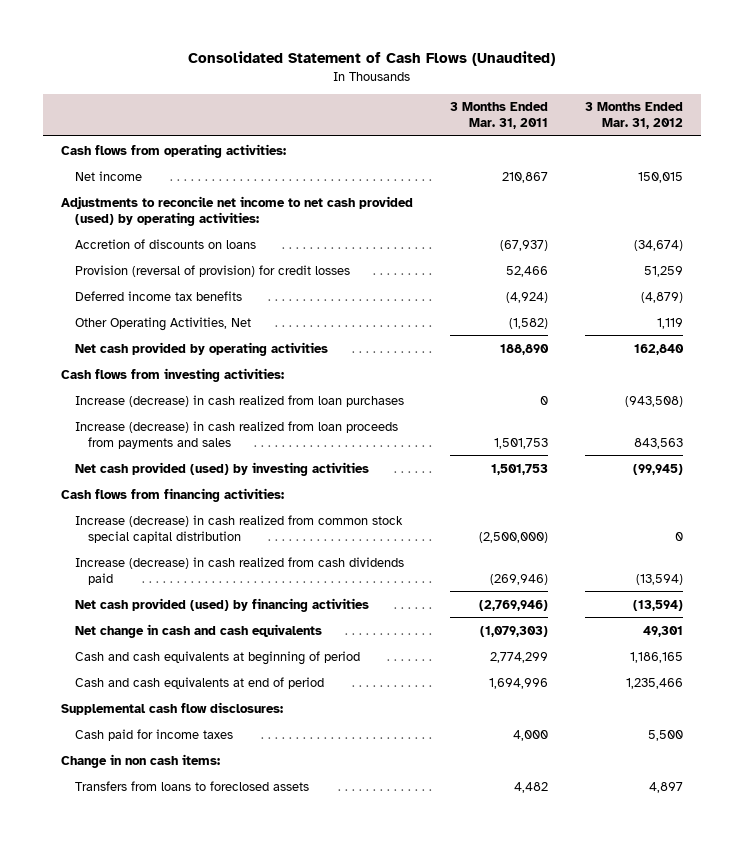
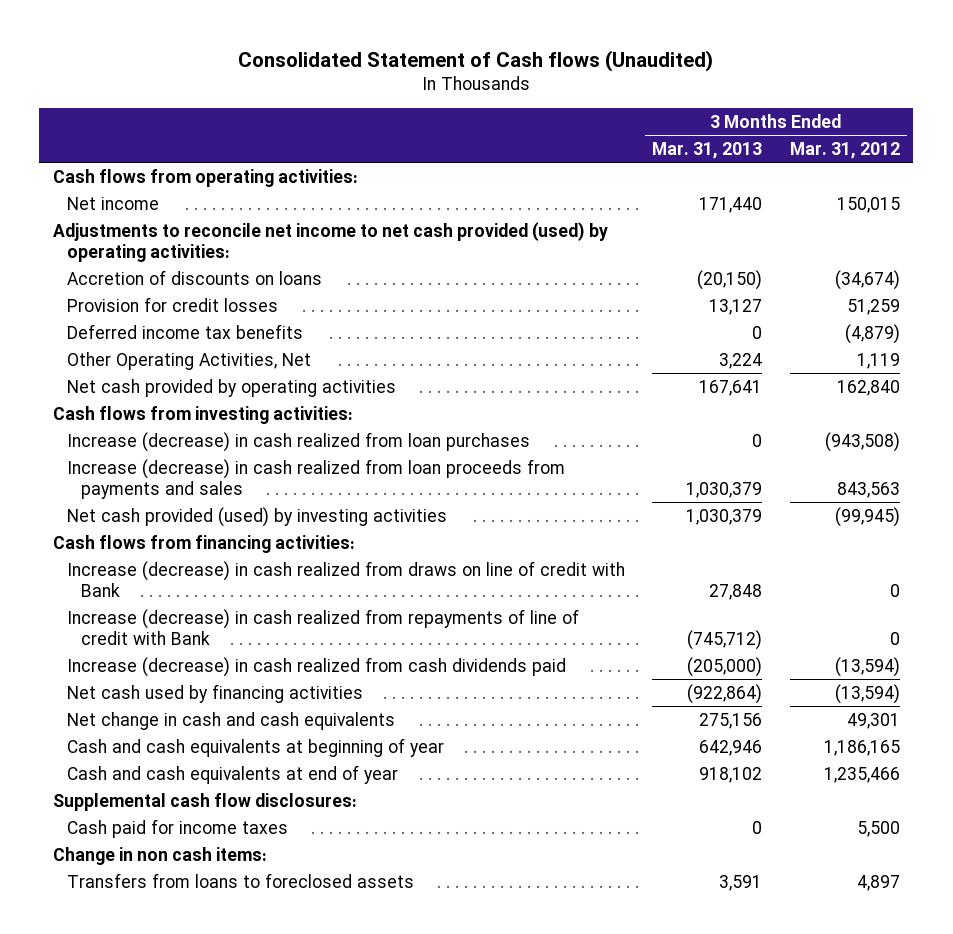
- Consolidated Statement of Cash Flows (Unaudited)
+ Consolidated Statement of Cash flows (Unaudited)
- | 3 Months Ended Mar. 31, 2011 | 3 Months Ended Mar. 31, 2012
+ | 3 Months Ended Mar. 31, 2013 | 3 Months Ended Mar. 31, 2012
- Provision (reversal of provision) for credit losses | 52,466 | 51,259
+ Provision for credit losses | 13,127 | 51,259
- Increase (decrease) in cash realized from common stock special capital distribution | (2,500,000) | 0
+ Increase (decrease) in cash realized from draws on line of credit with Bank | 27,848 | 0
+ Increase (decrease) in cash realized from repayments of line of credit with Bank | (745,712) | 0
- Net cash provided (used) by financing activities | (2,769,946) | (13,594)
+ Net cash used by financing activities | (922,864) | (13,594)
- Cash and cash equivalents at beginning of period | 2,774,299 | 1,186,165
- Cash and cash equivalents at end of period | 1,694,996 | 1,235,466
+ Cash and cash equivalents at beginning of year | 642,946 | 1,186,165
+ Cash and cash equivalents at end of year | 918,102 | 1,235,466

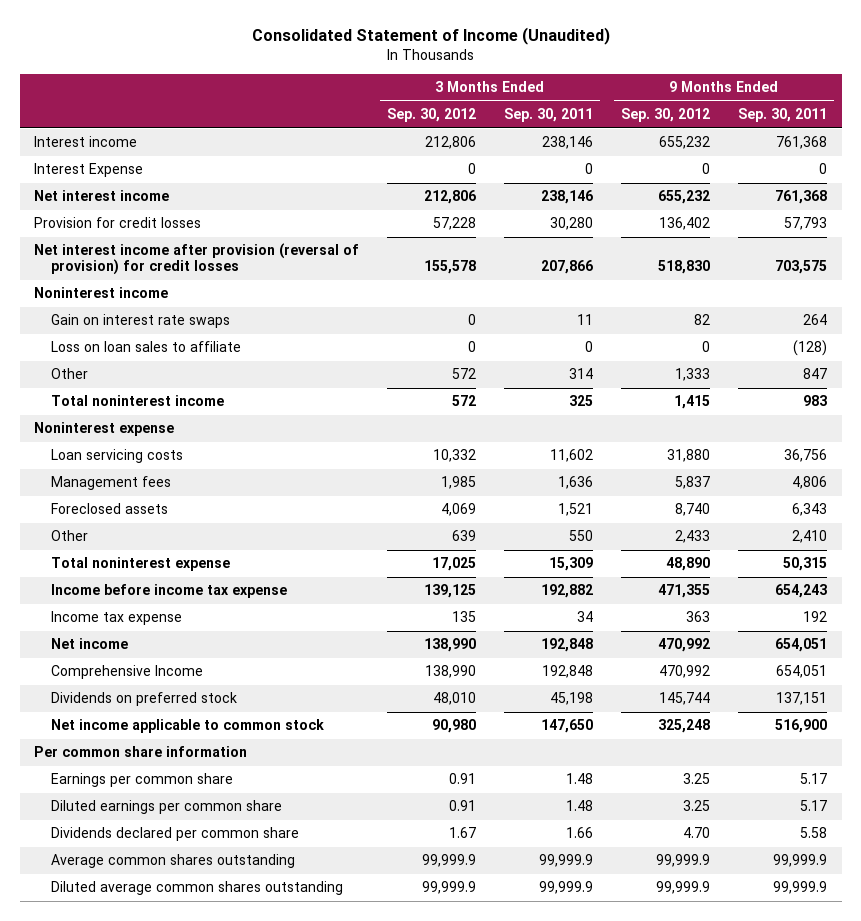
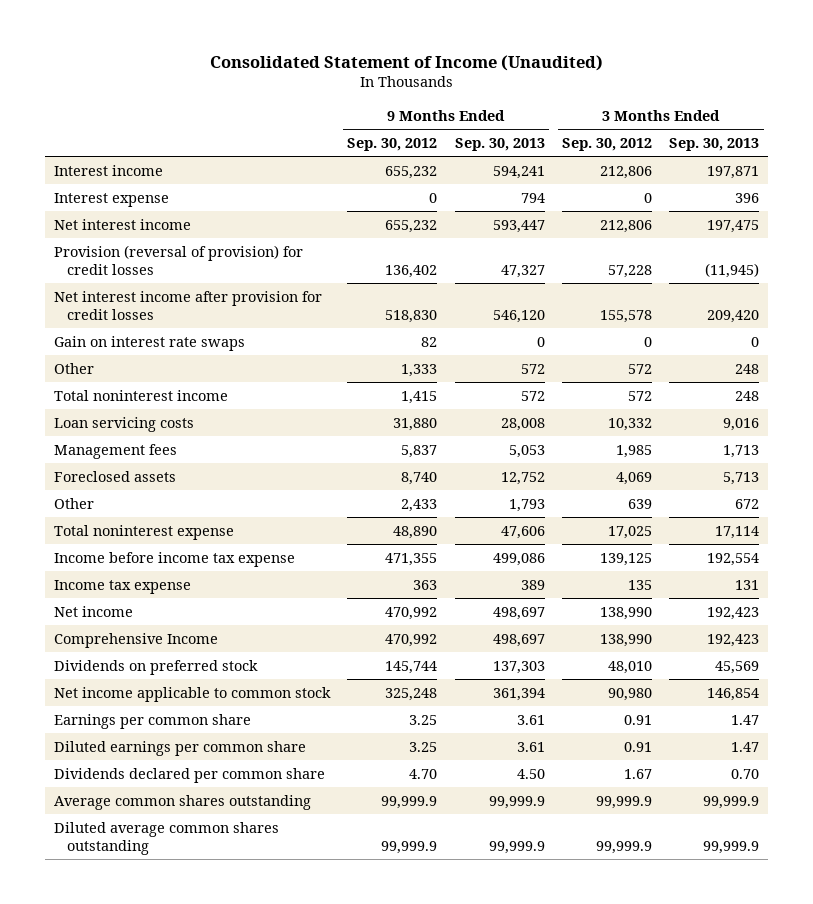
- | 3 Months Ended Sep. 30, 2012 | 3 Months Ended Sep. 30, 2011 | 9 Months Ended Sep. 30, 2012 | 9 Months Ended Sep. 30, 2011
+ | 9 Months Ended Sep. 30, 2012 | 9 Months Ended Sep. 30, 2013 | 3 Months Ended Sep. 30, 2012 | 3 Months Ended Sep. 30, 2013
- Interest Expense | 0 | 0 | 0 | 0
+ Interest expense | 0 | 794 | 0 | 396
- Provision for credit losses | 57,228 | 30,280 | 136,402 | 57,793
- Net interest income after provision (reversal of provision) for credit losses | 155,578 | 207,866 | 518,830 | 703,575
- Noninterest income
+ Provision (reversal of provision) for credit losses | 136,402 | 47,327 | 57,228 | (11,945)
+ Net interest income after provision for credit losses | 518,830 | 546,120 | 155,578 | 209,420
- Loss on loan sales to affiliate | 0 | 0 | 0 | (128)
- Noninterest expense
- Per common share information

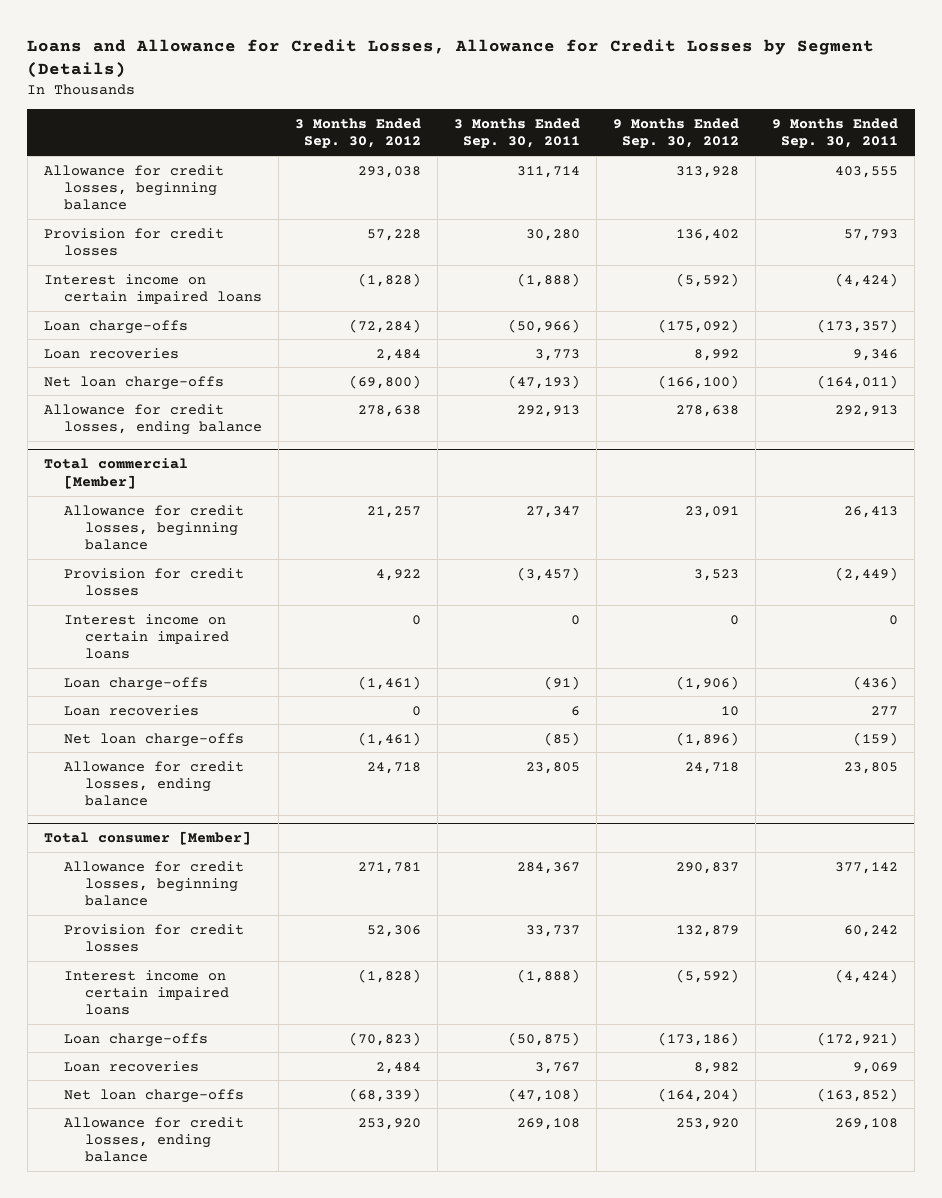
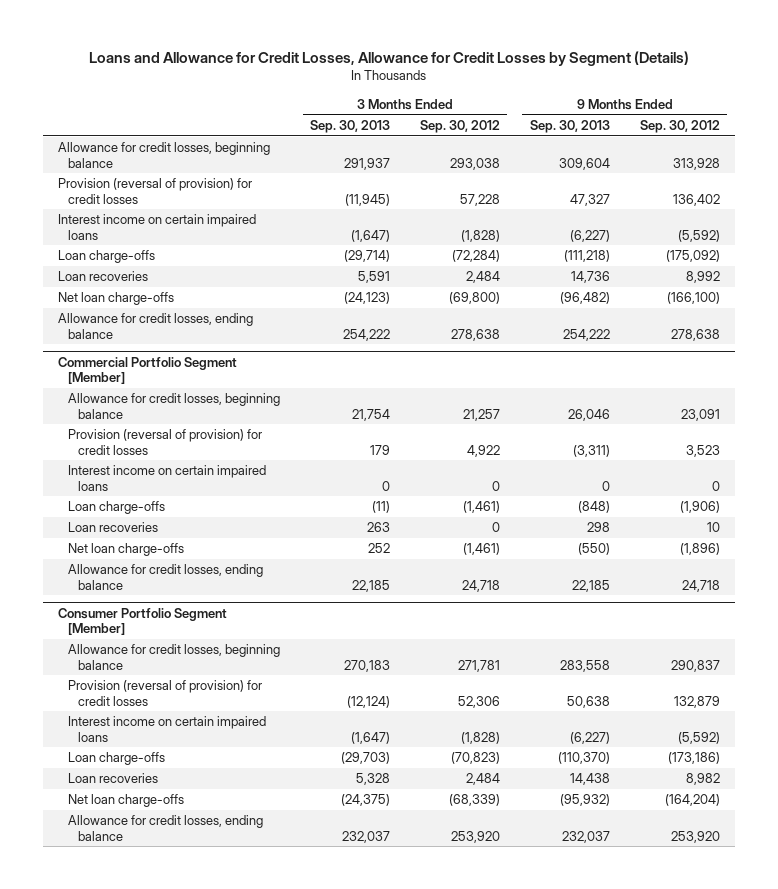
- | 3 Months Ended Sep. 30, 2012 | 3 Months Ended Sep. 30, 2011 | 9 Months Ended Sep. 30, 2012 | 9 Months Ended Sep. 30, 2011
+ | 3 Months Ended Sep. 30, 2013 | 3 Months Ended Sep. 30, 2012 | 9 Months Ended Sep. 30, 2013 | 9 Months Ended Sep. 30, 2012
- Provision for credit losses | 57,228 | 30,280 | 136,402 | 57,793
+ Provision (reversal of provision) for credit losses | (11,945) | 57,228 | 47,327 | 136,402
- Total commercial [Member]
+ Commercial Portfolio Segment [Member]
- Provision for credit losses | 4,922 | (3,457) | 3,523 | (2,449)
+ Provision (reversal of provision) for credit losses | 179 | 4,922 | (3,311) | 3,523
- Total consumer [Member]
+ Consumer Portfolio Segment [Member]
- Provision for credit losses | 52,306 | 33,737 | 132,879 | 60,242
+ Provision (reversal of provision) for credit losses | (12,124) | 52,306 | 50,638 | 132,879

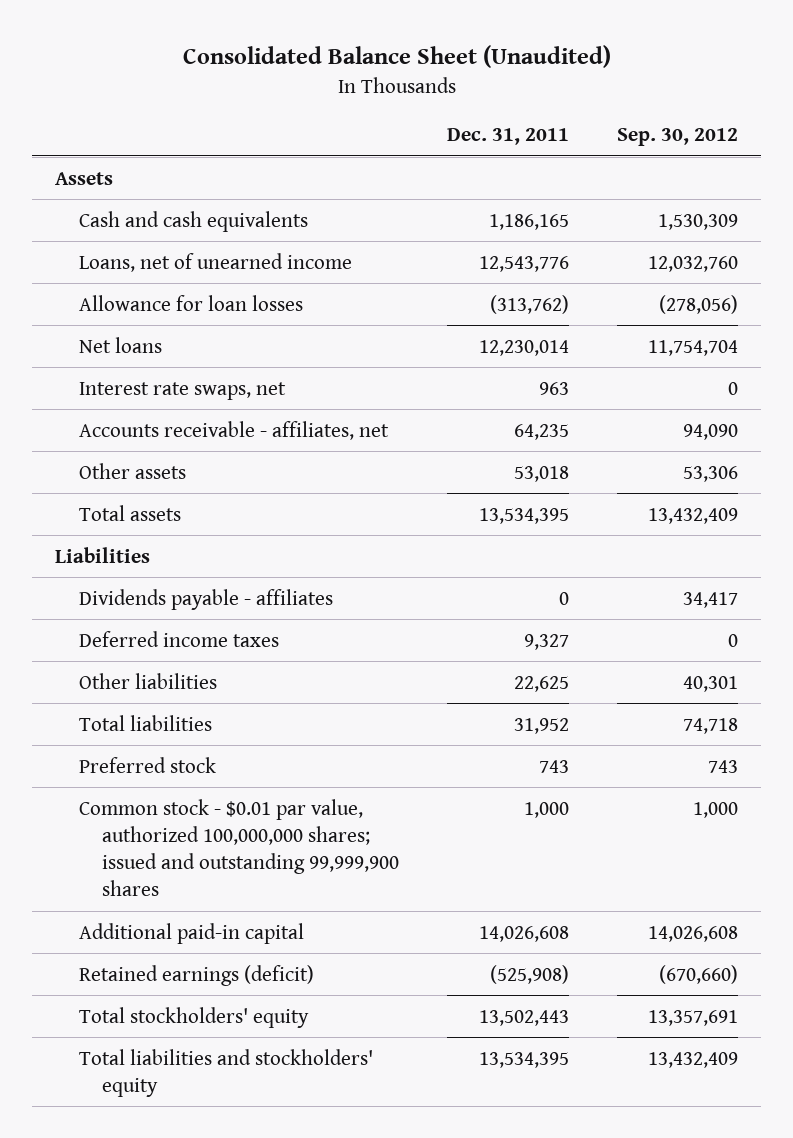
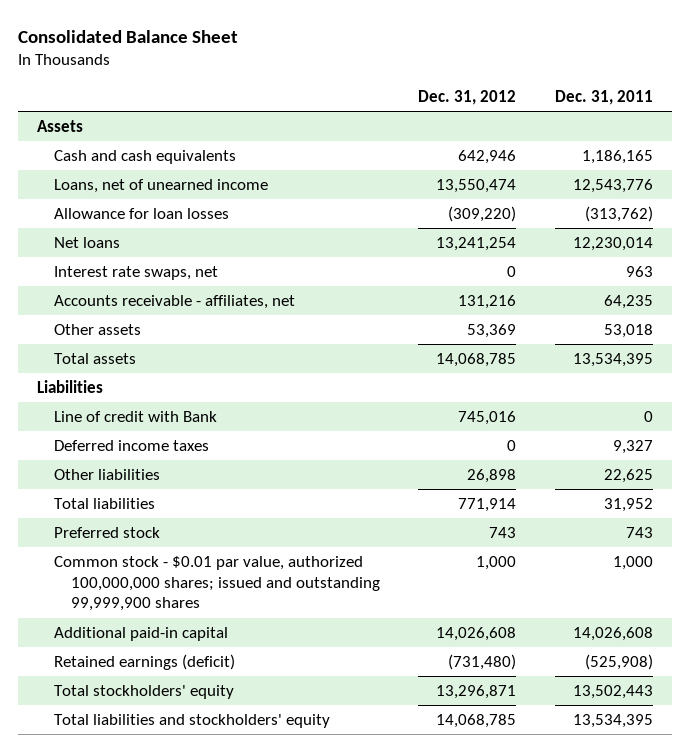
- Consolidated Balance Sheet (Unaudited)
+ Consolidated Balance Sheet
- | Dec. 31, 2011 | Sep. 30, 2012
+ | Dec. 31, 2012 | Dec. 31, 2011
- Dividends payable - affiliates | 0 | 34,417
+ Line of credit with Bank | 745,016 | 0

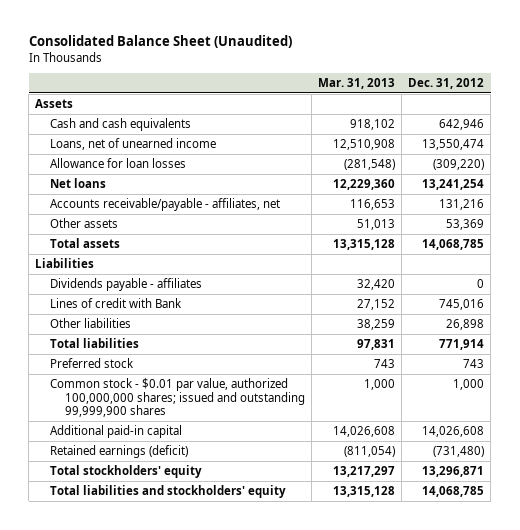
- Consolidated Balance Sheet
+ Consolidated Balance Sheet (Unaudited)
- | Dec. 31, 2012 | Dec. 31, 2011
+ | Mar. 31, 2013 | Dec. 31, 2012
- Interest rate swaps, net | 0 | 963
- Accounts receivable - affiliates, net | 131,216 | 64,235
+ Accounts receivable/payable - affiliates, net | 116,653 | 131,216
- Line of credit with Bank | 745,016 | 0
- Deferred income taxes | 0 | 9,327
+ Dividends payable - affiliates | 32,420 | 0
+ Lines of credit with Bank | 27,152 | 745,016

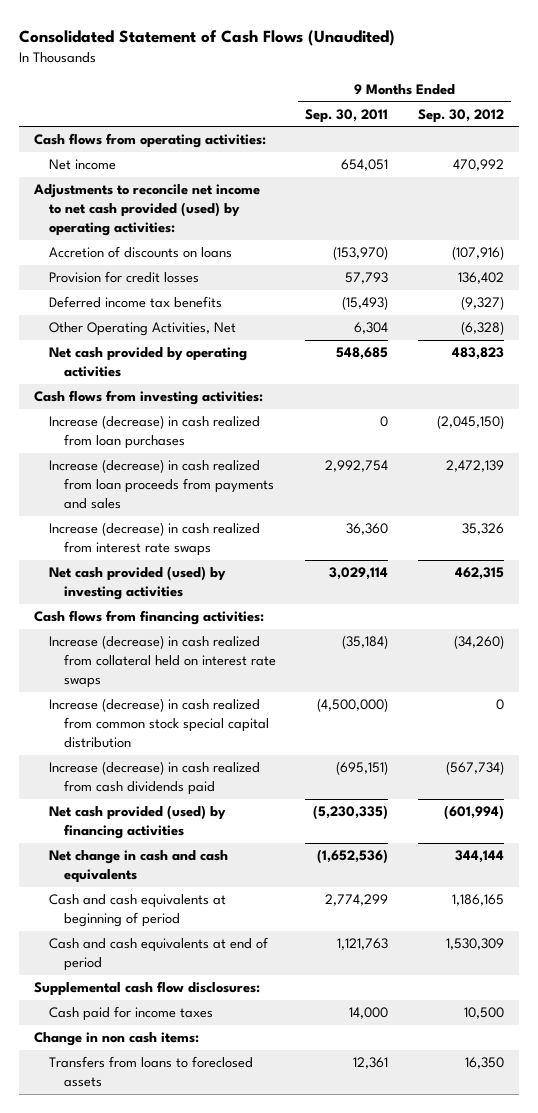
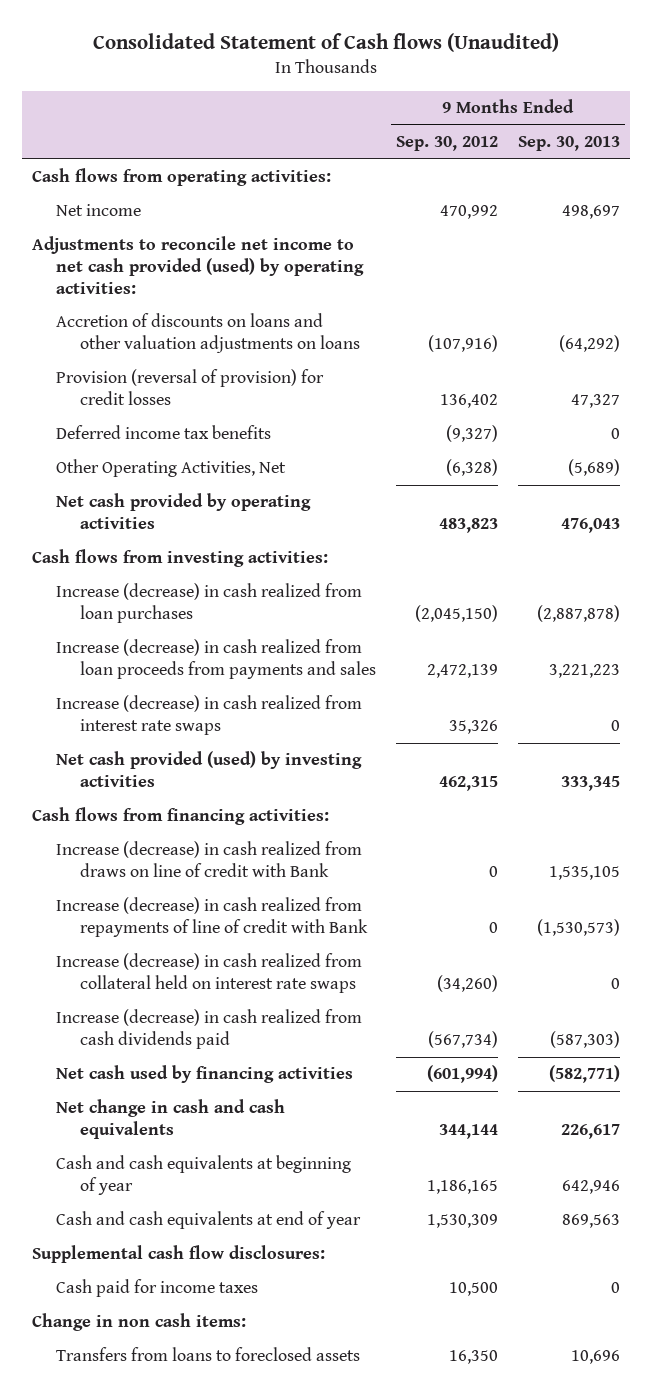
- Consolidated Statement of Cash Flows (Unaudited)
+ Consolidated Statement of Cash flows (Unaudited)
- | 9 Months Ended Sep. 30, 2011 | 9 Months Ended Sep. 30, 2012
+ | 9 Months Ended Sep. 30, 2012 | 9 Months Ended Sep. 30, 2013
- Accretion of discounts on loans | (153,970) | (107,916)
- Provision for credit losses | 57,793 | 136,402
+ Accretion of discounts on loans and other valuation adjustments on loans | (107,916) | (64,292)
+ Provision (reversal of provision) for credit losses | 136,402 | 47,327
+ Increase (decrease) in cash realized from draws on line of credit with Bank | 0 | 1,535,105
+ Increase (decrease) in cash realized from repayments of line of credit with Bank | 0 | (1,530,573)
- Increase (decrease) in cash realized from common stock special capital distribution | (4,500,000) | 0
- Net cash provided (used) by financing activities | (5,230,335) | (601,994)
+ Net cash used by financing activities | (601,994) | (582,771)
- Cash and cash equivalents at beginning of period | 2,774,299 | 1,186,165
- Cash and cash equivalents at end of period | 1,121,763 | 1,530,309
+ Cash and cash equivalents at beginning of year | 1,186,165 | 642,946
+ Cash and cash equivalents at end of year | 1,530,309 | 869,563

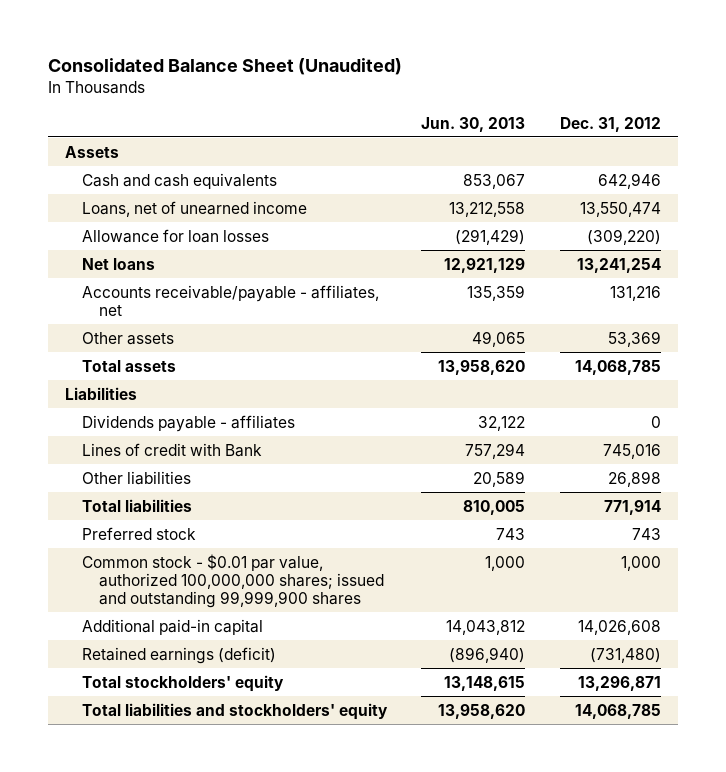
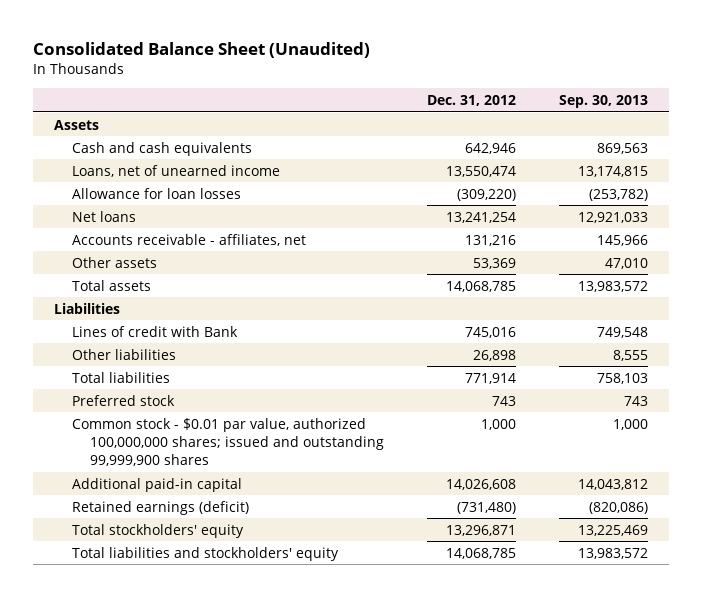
- | Jun. 30, 2013 | Dec. 31, 2012
+ | Dec. 31, 2012 | Sep. 30, 2013
- Accounts receivable/payable - affiliates, net | 135,359 | 131,216
+ Accounts receivable - affiliates, net | 131,216 | 145,966
- Dividends payable - affiliates | 32,122 | 0

